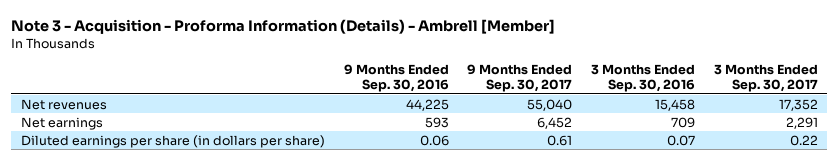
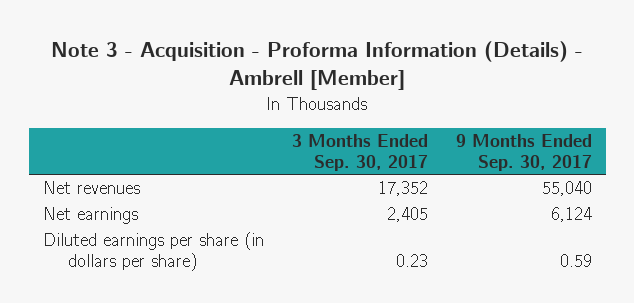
- | 9 Months Ended Sep. 30, 2016 | 9 Months Ended Sep. 30, 2017 | 3 Months Ended Sep. 30, 2016 | 3 Months Ended Sep. 30, 2017
+ | 3 Months Ended Sep. 30, 2017 | 9 Months Ended Sep. 30, 2017
- Net earnings | 593 | 6,452 | 709 | 2,291
- Diluted earnings per share (in dollars per share) | 0.06 | 0.61 | 0.07 | 0.22
+ Net earnings | 2,405 | 6,124
+ Diluted earnings per share (in dollars per share) | 0.23 | 0.59

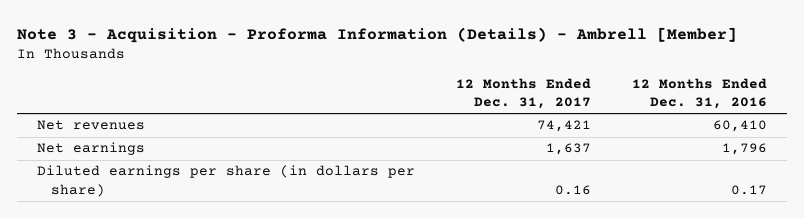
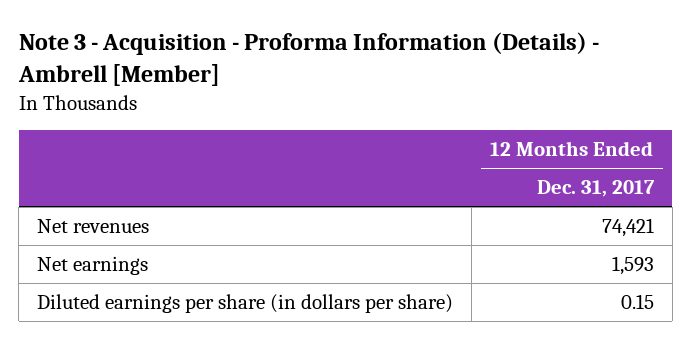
- | 12 Months Ended Dec. 31, 2017 | 12 Months Ended Dec. 31, 2016
+ | 12 Months Ended Dec. 31, 2017
- Net earnings | 1,637 | 1,796
- Diluted earnings per share (in dollars per share) | 0.16 | 0.17
+ Net earnings | 1,593
+ Diluted earnings per share (in dollars per share) | 0.15

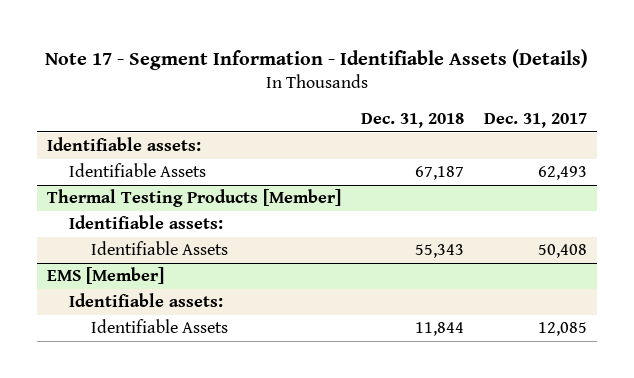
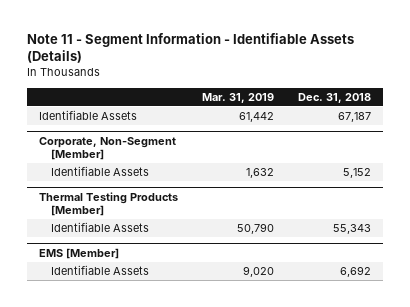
- Note 17 - Segment Information - Identifiable Assets (Details)
+ Note 11 - Segment Information - Identifiable Assets (Details)
- | Dec. 31, 2018 | Dec. 31, 2017
+ | Mar. 31, 2019 | Dec. 31, 2018
- Identifiable assets:
+ Corporate, Non-Segment [Member]
+ Identifiable Assets | 1,632 | 5,152
@ Thermal Testing Products [Member]
- Identifiable assets:
@ EMS [Member]
- Identifiable assets:
- Identifiable Assets | 11,844 | 12,085
+ Identifiable Assets | 9,020 | 6,692

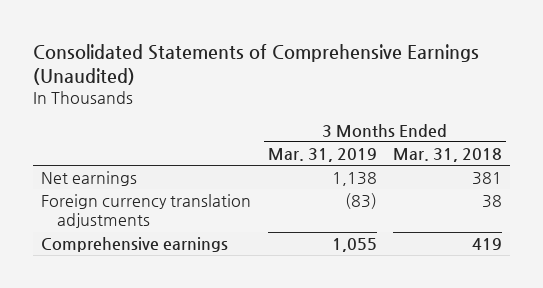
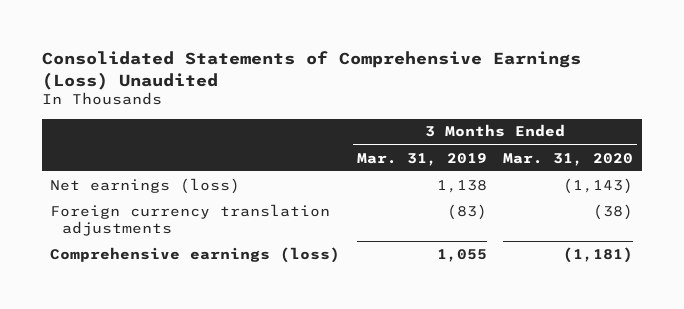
- Consolidated Statements of Comprehensive Earnings (Unaudited)
+ Consolidated Statements of Comprehensive Earnings (Loss) Unaudited
- | 3 Months Ended Mar. 31, 2019 | 3 Months Ended Mar. 31, 2018
+ | 3 Months Ended Mar. 31, 2019 | 3 Months Ended Mar. 31, 2020
- Net earnings | 1,138 | 381
+ Net earnings (loss) | 1,138 | (1,143)
- Comprehensive earnings | 1,055 | 419
+ Comprehensive earnings (loss) | 1,055 | (1,181)

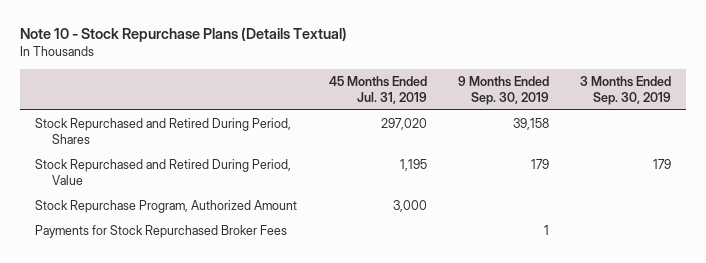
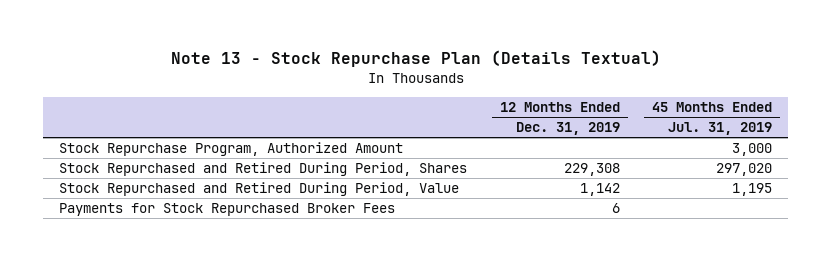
- Note 10 - Stock Repurchase Plans (Details Textual)
+ Note 13 - Stock Repurchase Plan (Details Textual)
- | 45 Months Ended Jul. 31, 2019 | 9 Months Ended Sep. 30, 2019 | 3 Months Ended Sep. 30, 2019
+ | 12 Months Ended Dec. 31, 2019 | 45 Months Ended Jul. 31, 2019
moved up: Stock Repurchase Program, Authorized Amount | | 3,000

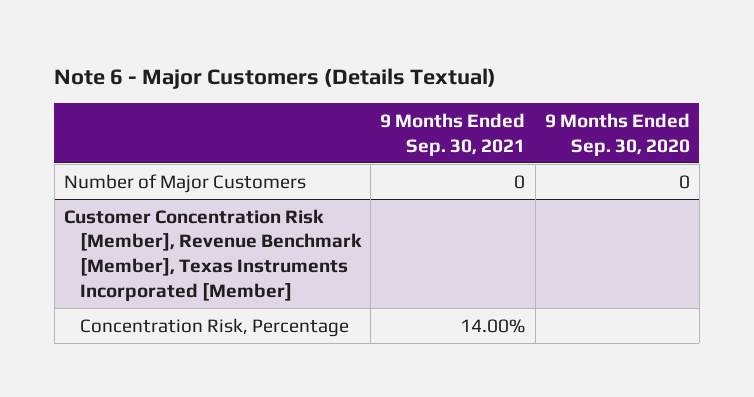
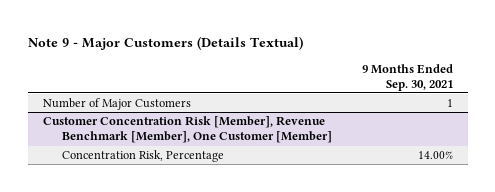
- Note 6 - Major Customers (Details Textual)
+ Note 9 - Major Customers (Details Textual)
- | 9 Months Ended Sep. 30, 2021 | 9 Months Ended Sep. 30, 2020
+ | 9 Months Ended Sep. 30, 2021
- Number of Major Customers | 0 | 0
- Customer Concentration Risk [Member], Revenue Benchmark [Member], Texas Instruments Incorporated [Member]
+ Number of Major Customers | 1
+ Customer Concentration Risk [Member], Revenue Benchmark [Member], One Customer [Member]

